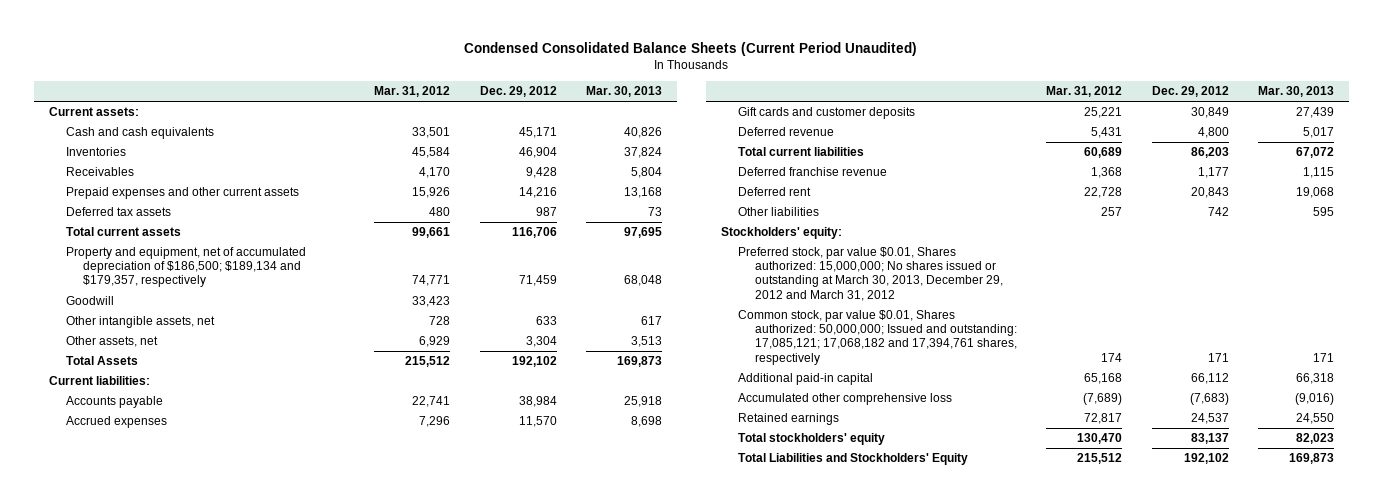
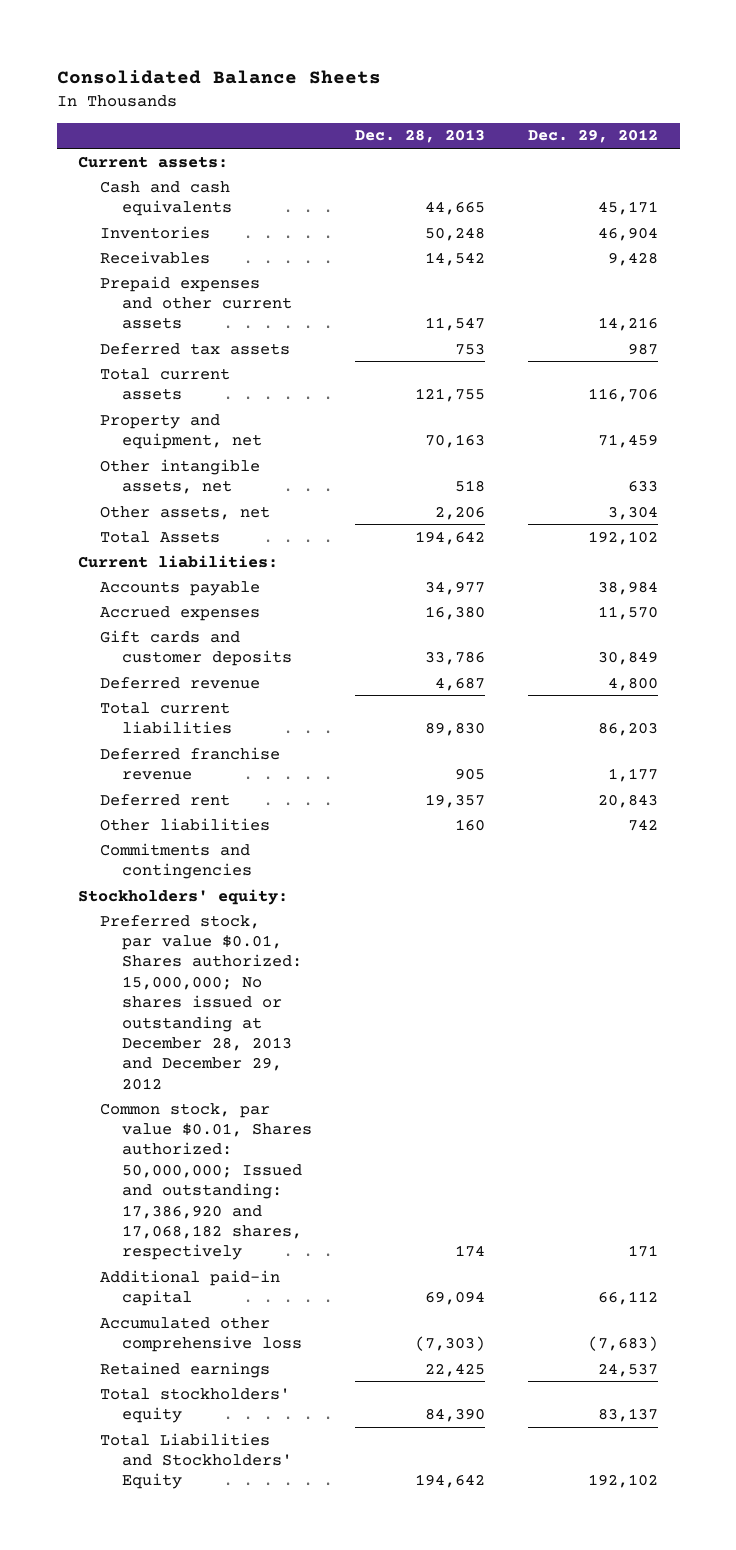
- Condensed Consolidated Balance Sheets (Current Period Unaudited)
+ Consolidated Balance Sheets
- | Mar. 31, 2012 | Dec. 29, 2012 | Mar. 30, 2013
+ | Dec. 28, 2013 | Dec. 29, 2012
- Property and equipment, net of accumulated depreciation of $186,500; $189,134 and $179,357, respectively | 74,771 | 71,459 | 68,048
- Goodwill | 33,423 | |
+ Property and equipment, net | 70,163 | 71,459
+ Commitments and contingencies
- Preferred stock, par value $0.01, Shares authorized: 15,000,000; No shares issued or outstanding at March 30, 2013, December 29, 2012 and March 31, 2012
- Common stock, par value $0.01, Shares authorized: 50,000,000; Issued and outstanding: 17,085,121; 17,068,182 and 17,394,761 shares, respectively | 174 | 171 | 171
+ Preferred stock, par value $0.01, Shares authorized: 15,000,000; No shares issued or outstanding at December 28, 2013 and December 29, 2012
+ Common stock, par value $0.01, Shares authorized: 50,000,000; Issued and outstanding: 17,386,920 and 17,068,182 shares, respectively | 174 | 171

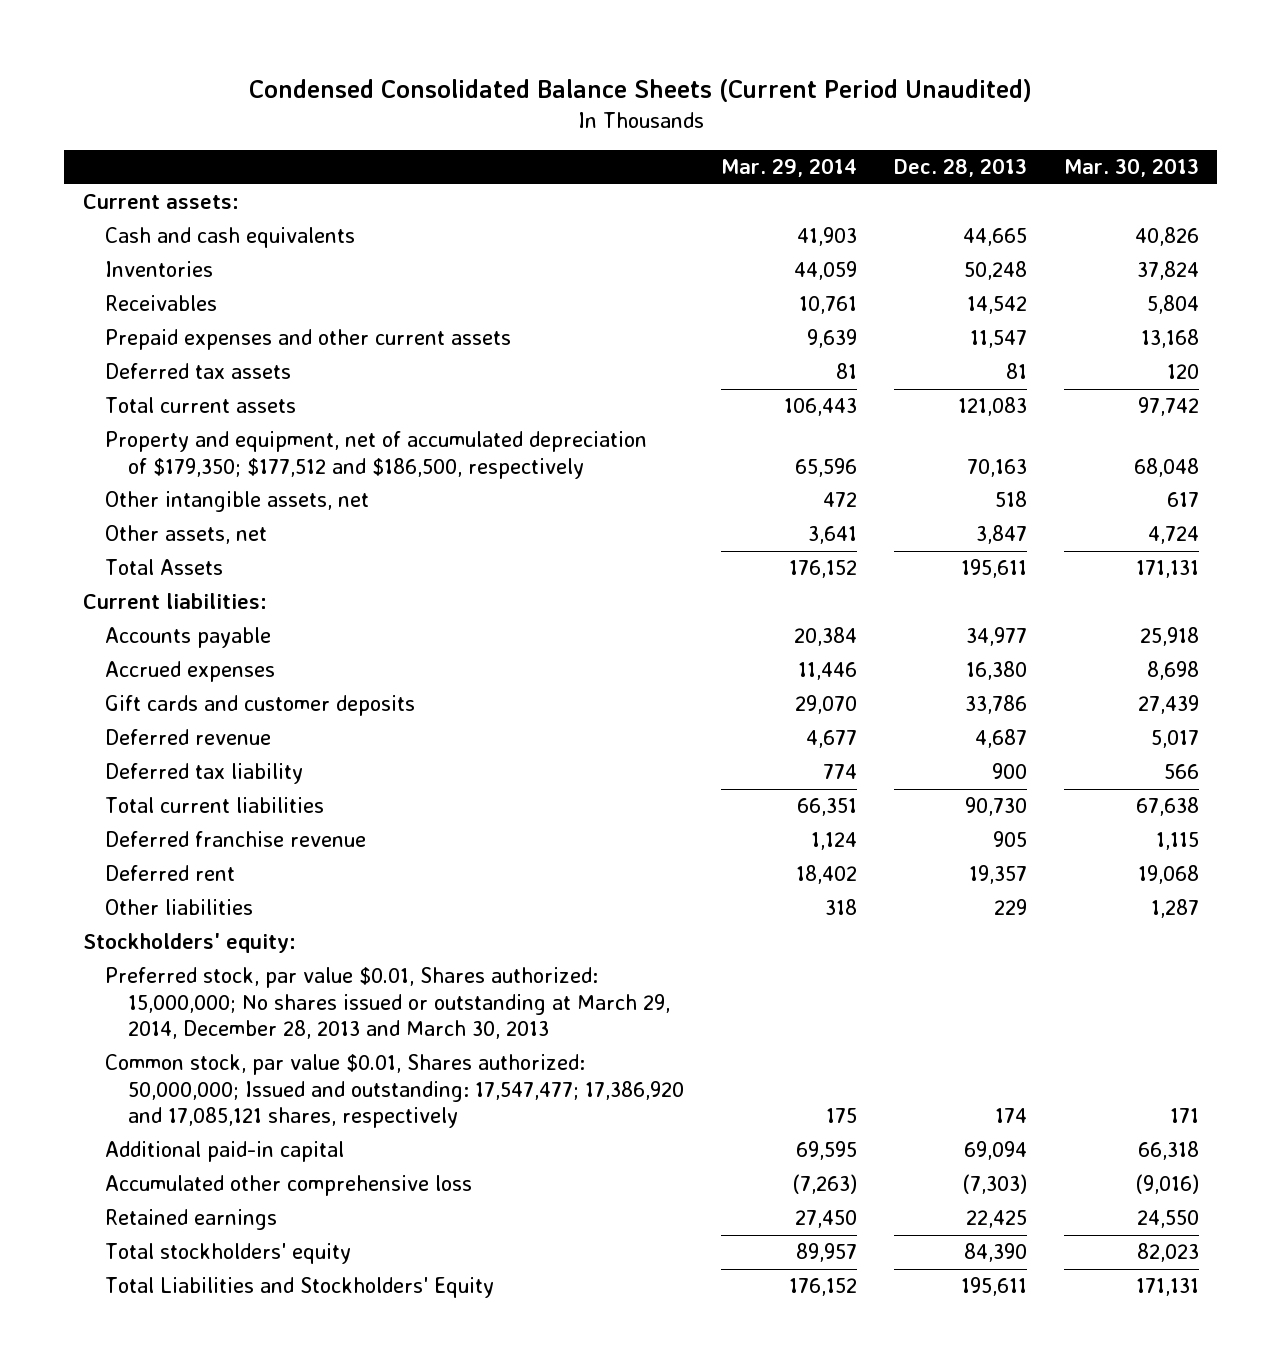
- Consolidated Balance Sheets
+ Condensed Consolidated Balance Sheets (Current Period Unaudited)
- | Dec. 28, 2013 | Dec. 29, 2012
+ | Mar. 29, 2014 | Dec. 28, 2013 | Mar. 30, 2013
- Deferred tax assets | 753 | 987
- Total current assets | 121,755 | 116,706
- Property and equipment, net | 70,163 | 71,459
+ Deferred tax assets | 81 | 81 | 120
+ Total current assets | 106,443 | 121,083 | 97,742
+ Property and equipment, net of accumulated depreciation of $179,350; $177,512 and $186,500, respectively | 65,596 | 70,163 | 68,048
- Other assets, net | 2,206 | 3,304
- Total Assets | 194,642 | 192,102
+ Other assets, net | 3,641 | 3,847 | 4,724
+ Total Assets | 176,152 | 195,611 | 171,131
- Total current liabilities | 89,830 | 86,203
+ Deferred tax liability | 774 | 900 | 566
+ Total current liabilities | 66,351 | 90,730 | 67,638
- Other liabilities | 160 | 742
- Commitments and contingencies
+ Other liabilities | 318 | 229 | 1,287
- Preferred stock, par value $0.01, Shares authorized: 15,000,000; No shares issued or outstanding at December 28, 2013 and December 29, 2012
- Common stock, par value $0.01, Shares authorized: 50,000,000; Issued and outstanding: 17,386,920 and 17,068,182 shares, respectively | 174 | 171
+ Preferred stock, par value $0.01, Shares authorized: 15,000,000; No shares issued or outstanding at March 29, 2014, December 28, 2013 and March 30, 2013
+ Common stock, par value $0.01, Shares authorized: 50,000,000; Issued and outstanding: 17,547,477; 17,386,920 and 17,085,121 shares, respectively | 175 | 174 | 171
- Total Liabilities and Stockholders' Equity | 194,642 | 192,102
+ Total Liabilities and Stockholders' Equity | 176,152 | 195,611 | 171,131

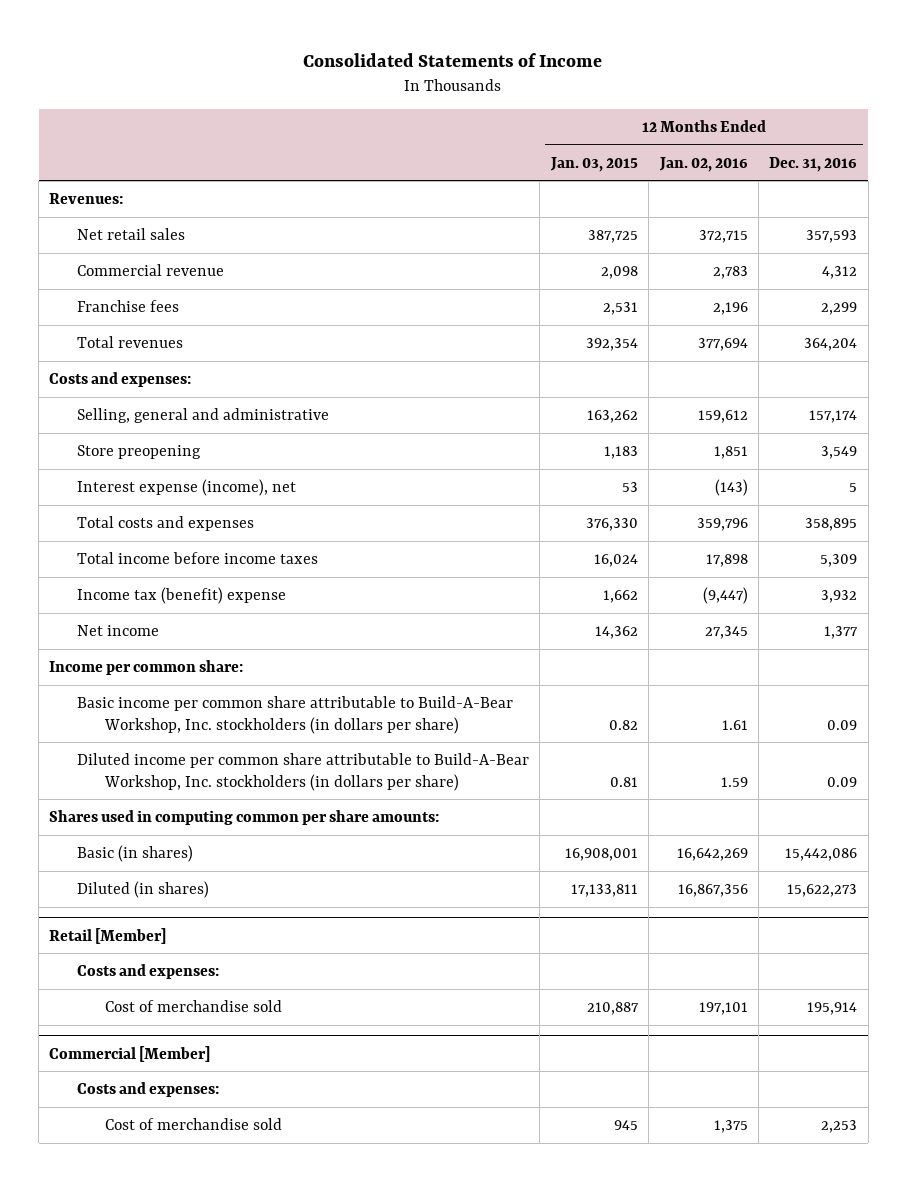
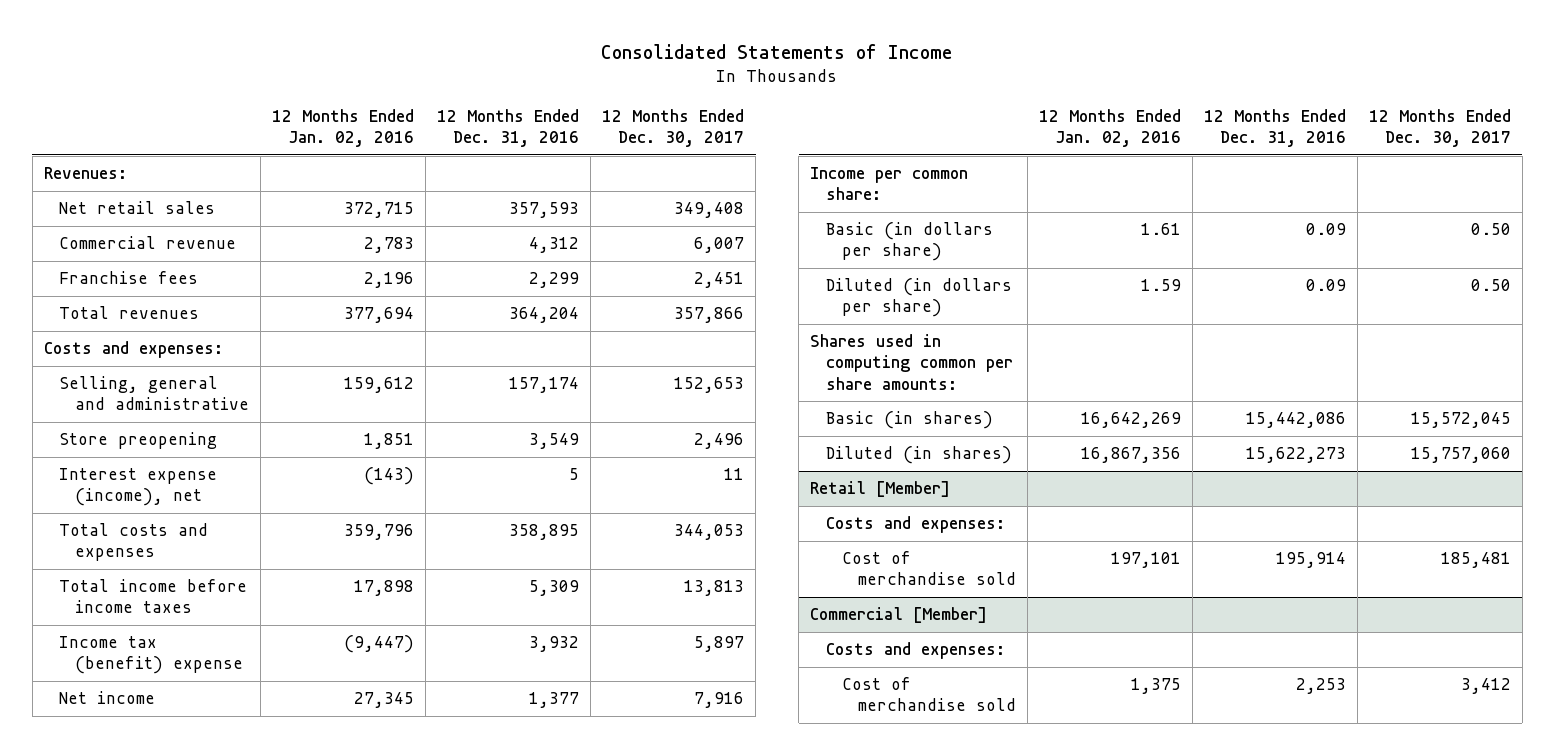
- | 12 Months Ended Jan. 03, 2015 | 12 Months Ended Jan. 02, 2016 | 12 Months Ended Dec. 31, 2016
+ | 12 Months Ended Jan. 02, 2016 | 12 Months Ended Dec. 31, 2016 | 12 Months Ended Dec. 30, 2017
- Basic income per common share attributable to Build-A-Bear Workshop, Inc. stockholders (in dollars per share) | 0.82 | 1.61 | 0.09
- Diluted income per common share attributable to Build-A-Bear Workshop, Inc. stockholders (in dollars per share) | 0.81 | 1.59 | 0.09
+ Basic (in dollars per share) | 1.61 | 0.09 | 0.50
+ Diluted (in dollars per share) | 1.59 | 0.09 | 0.50

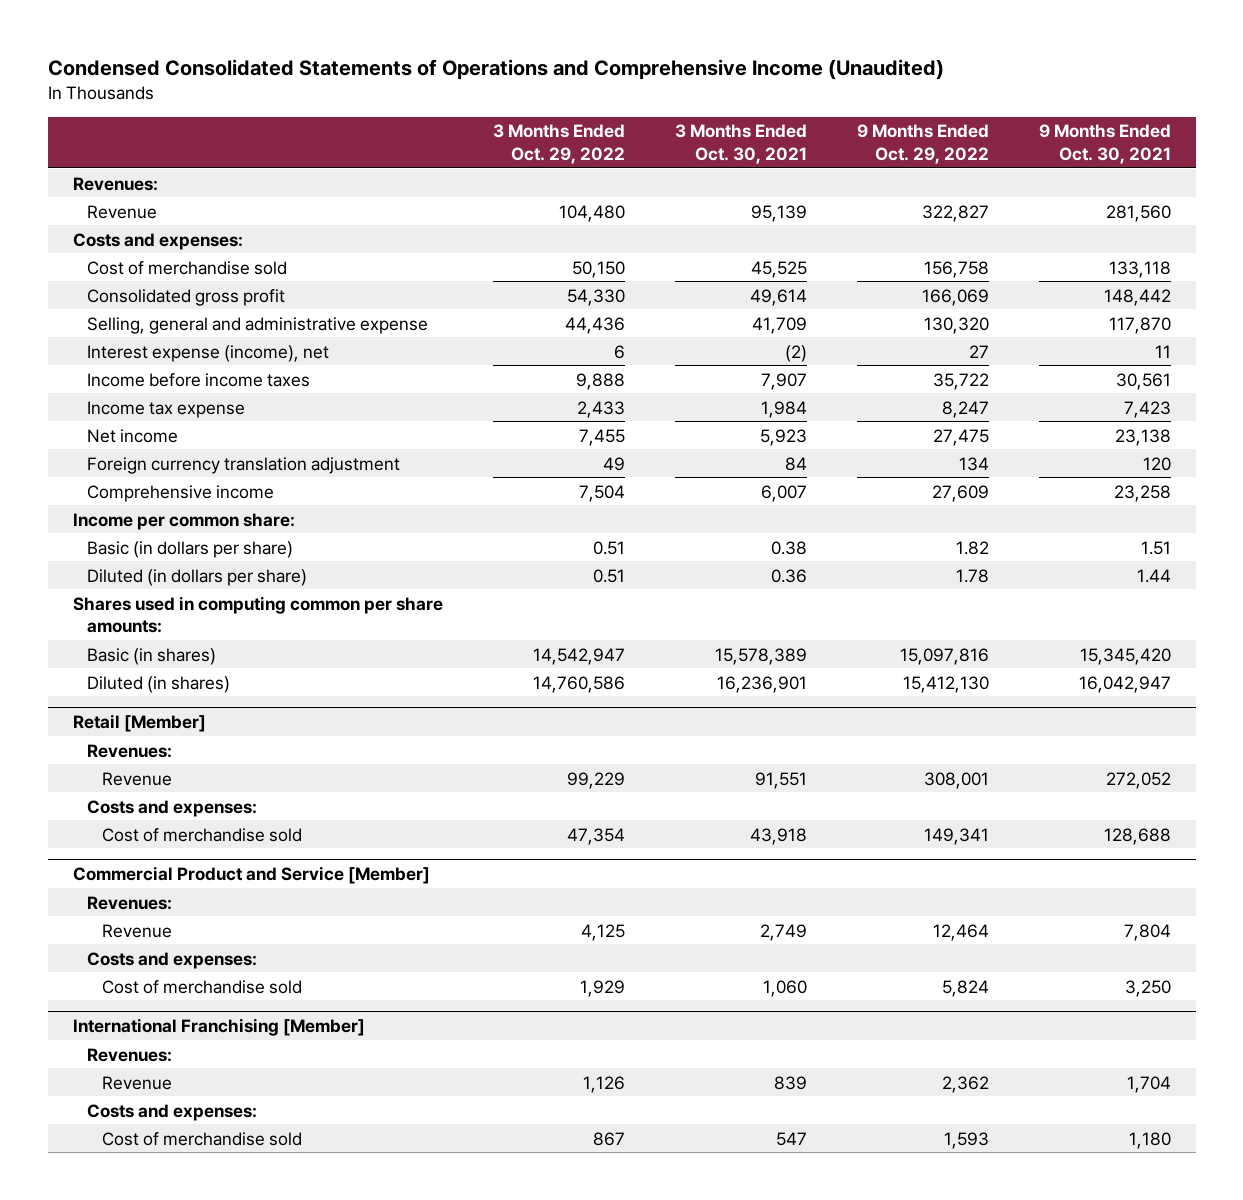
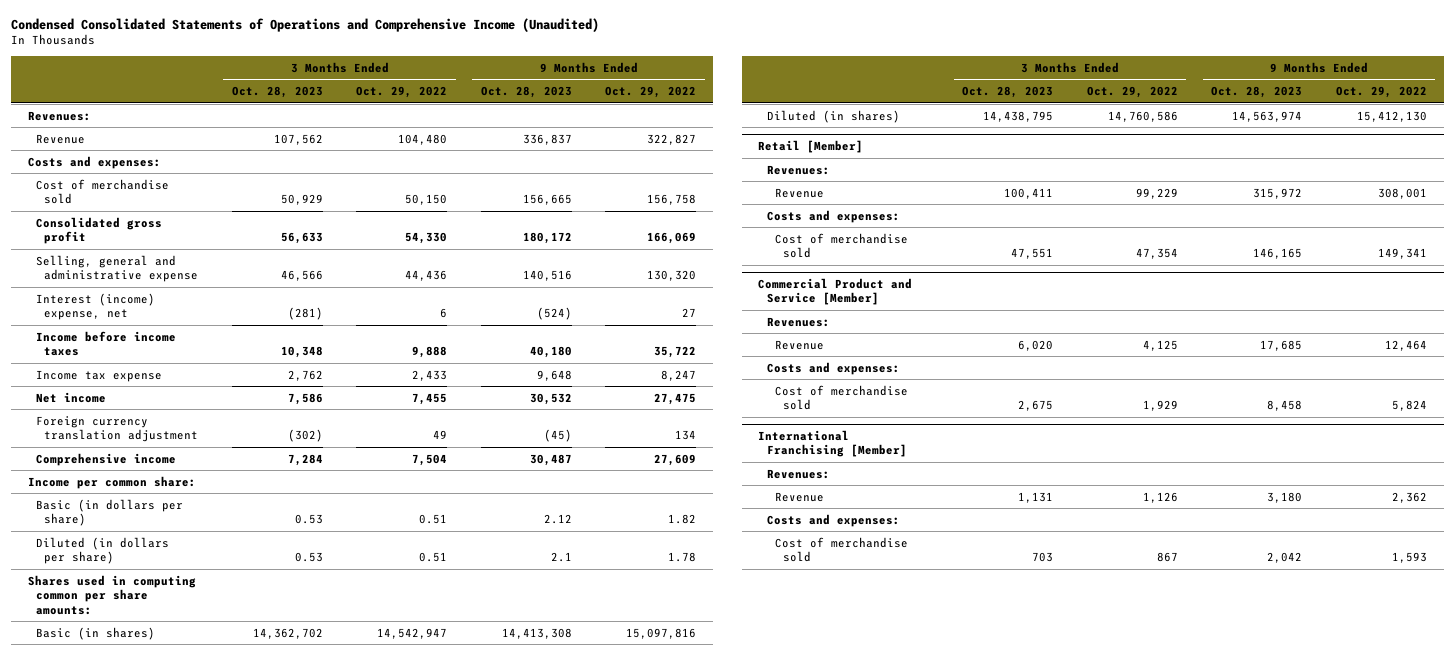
- | 3 Months Ended Oct. 29, 2022 | 3 Months Ended Oct. 30, 2021 | 9 Months Ended Oct. 29, 2022 | 9 Months Ended Oct. 30, 2021
+ | 3 Months Ended Oct. 28, 2023 | 3 Months Ended Oct. 29, 2022 | 9 Months Ended Oct. 28, 2023 | 9 Months Ended Oct. 29, 2022
- Interest expense (income), net | 6 | (2) | 27 | 11
+ Interest (income) expense, net | (281) | 6 | (524) | 27

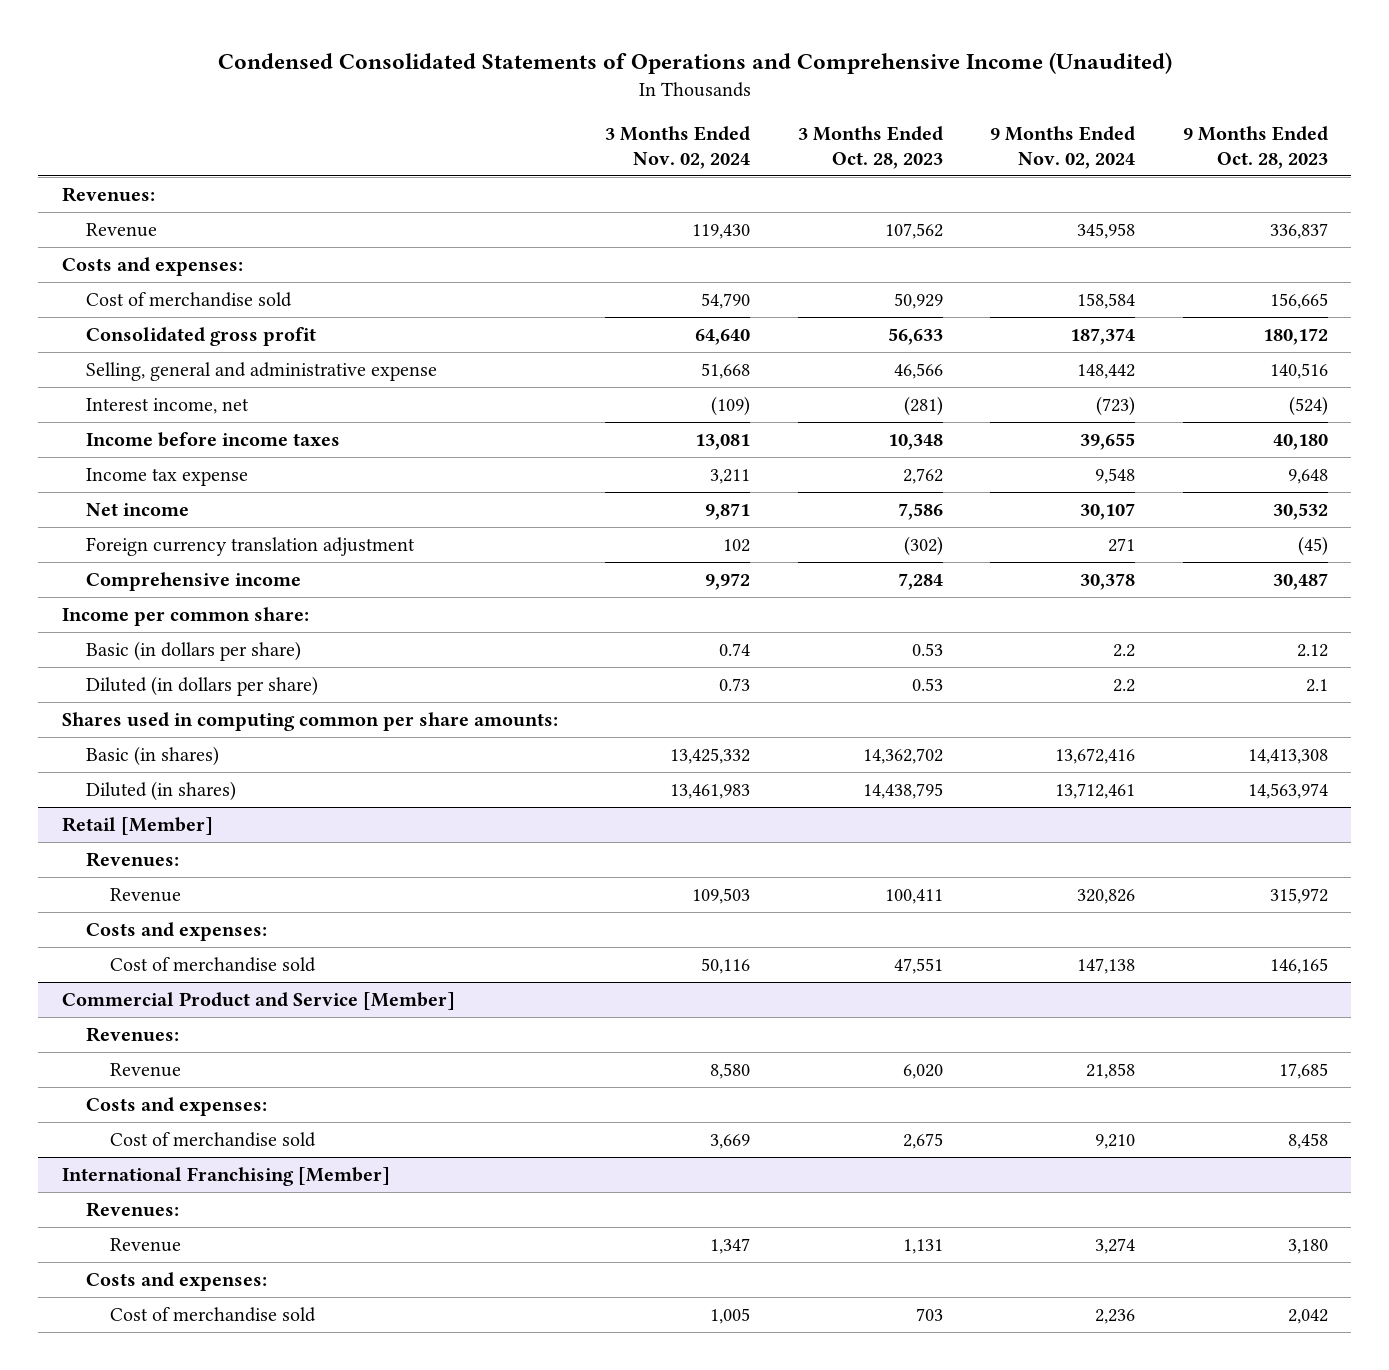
- | 3 Months Ended Oct. 28, 2023 | 3 Months Ended Oct. 29, 2022 | 9 Months Ended Oct. 28, 2023 | 9 Months Ended Oct. 29, 2022
+ | 3 Months Ended Nov. 02, 2024 | 3 Months Ended Oct. 28, 2023 | 9 Months Ended Nov. 02, 2024 | 9 Months Ended Oct. 28, 2023
- Interest (income) expense, net | (281) | 6 | (524) | 27
+ Interest income, net | (109) | (281) | (723) | (524)

